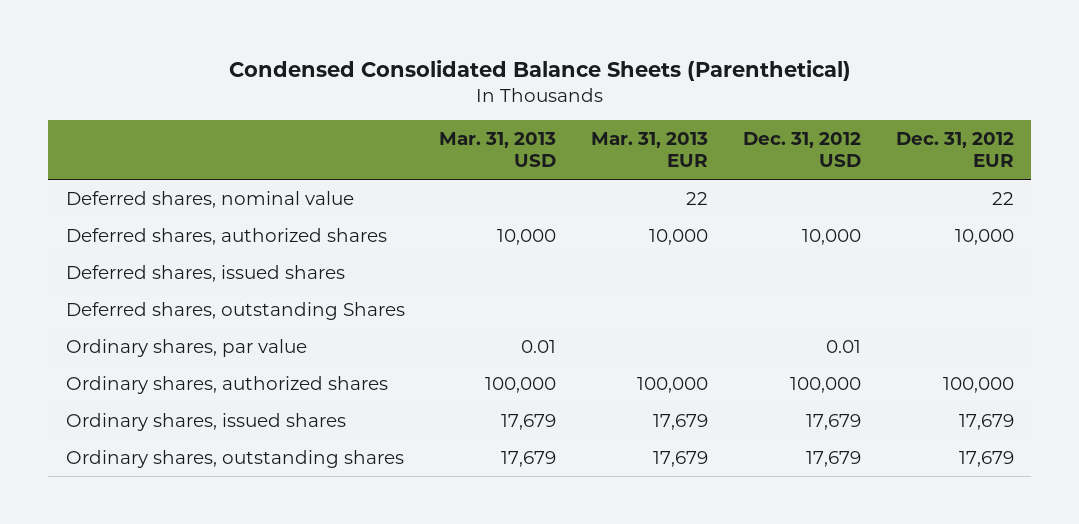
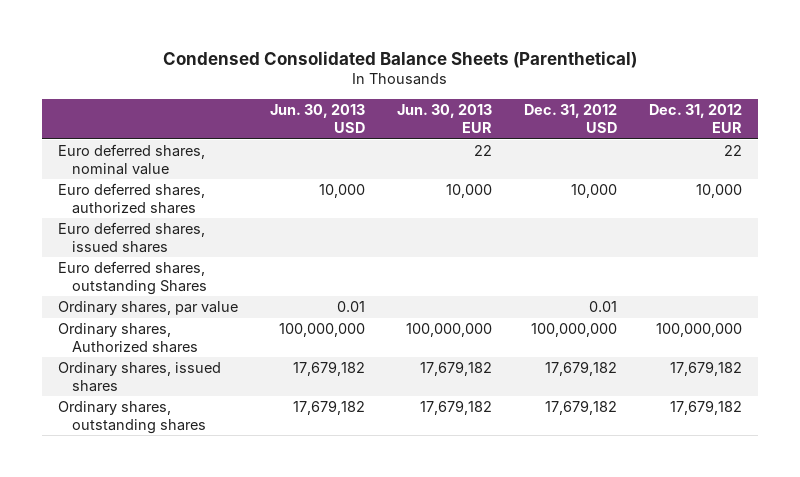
- | Mar. 31, 2013 USD | Mar. 31, 2013 EUR | Dec. 31, 2012 USD | Dec. 31, 2012 EUR
+ | Jun. 30, 2013 USD | Jun. 30, 2013 EUR | Dec. 31, 2012 USD | Dec. 31, 2012 EUR
- Deferred shares, nominal value | | 22 | | 22
- Deferred shares, authorized shares | 10,000 | 10,000 | 10,000 | 10,000
- Deferred shares, issued shares
- Deferred shares, outstanding Shares
+ Euro deferred shares, nominal value | | 22 | | 22
+ Euro deferred shares, authorized shares | 10,000 | 10,000 | 10,000 | 10,000
+ Euro deferred shares, issued shares
+ Euro deferred shares, outstanding Shares
- Ordinary shares, authorized shares | 100,000 | 100,000 | 100,000 | 100,000
- Ordinary shares, issued shares | 17,679 | 17,679 | 17,679 | 17,679
- Ordinary shares, outstanding shares | 17,679 | 17,679 | 17,679 | 17,679
+ Ordinary shares, Authorized shares | 100,000,000 | 100,000,000 | 100,000,000 | 100,000,000
+ Ordinary shares, issued shares | 17,679,182 | 17,679,182 | 17,679,182 | 17,679,182
+ Ordinary shares, outstanding shares | 17,679,182 | 17,679,182 | 17,679,182 | 17,679,182

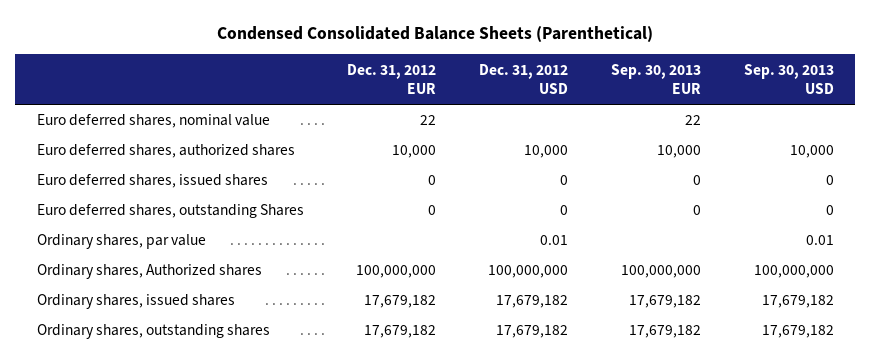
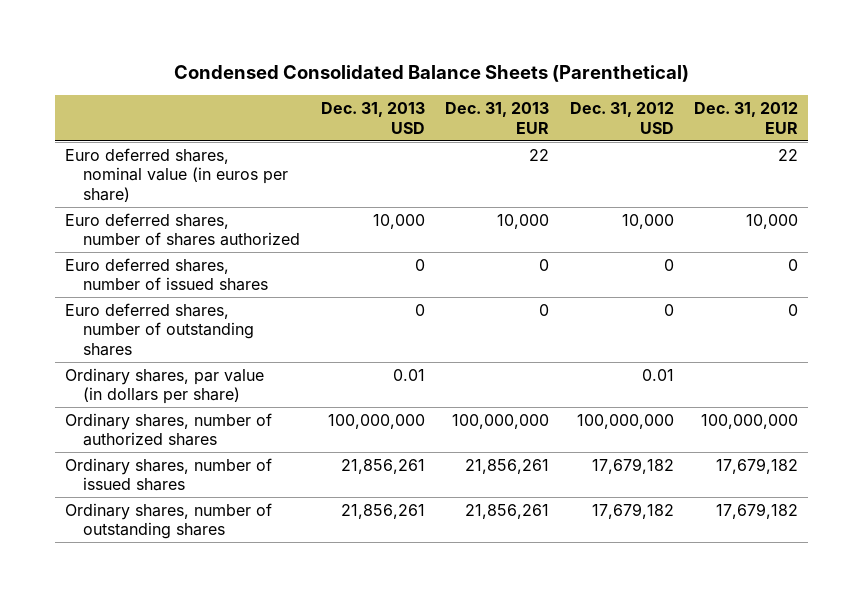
- | Dec. 31, 2012 EUR | Dec. 31, 2012 USD | Sep. 30, 2013 EUR | Sep. 30, 2013 USD
+ | Dec. 31, 2013 USD | Dec. 31, 2013 EUR | Dec. 31, 2012 USD | Dec. 31, 2012 EUR
- Euro deferred shares, nominal value | 22 | | 22 |
- Euro deferred shares, authorized shares | 10,000 | 10,000 | 10,000 | 10,000
- Euro deferred shares, issued shares | 0 | 0 | 0 | 0
- Euro deferred shares, outstanding Shares | 0 | 0 | 0 | 0
- Ordinary shares, par value | | 0.01 | | 0.01
- Ordinary shares, Authorized shares | 100,000,000 | 100,000,000 | 100,000,000 | 100,000,000
- Ordinary shares, issued shares | 17,679,182 | 17,679,182 | 17,679,182 | 17,679,182
- Ordinary shares, outstanding shares | 17,679,182 | 17,679,182 | 17,679,182 | 17,679,182
+ Euro deferred shares, nominal value (in euros per share) | | 22 | | 22
+ Euro deferred shares, number of shares authorized | 10,000 | 10,000 | 10,000 | 10,000
+ Euro deferred shares, number of issued shares | 0 | 0 | 0 | 0
+ Euro deferred shares, number of outstanding shares | 0 | 0 | 0 | 0
+ Ordinary shares, par value (in dollars per share) | 0.01 | | 0.01 |
+ Ordinary shares, number of authorized shares | 100,000,000 | 100,000,000 | 100,000,000 | 100,000,000
+ Ordinary shares, number of issued shares | 21,856,261 | 21,856,261 | 17,679,182 | 17,679,182
+ Ordinary shares, number of outstanding shares | 21,856,261 | 21,856,261 | 17,679,182 | 17,679,182

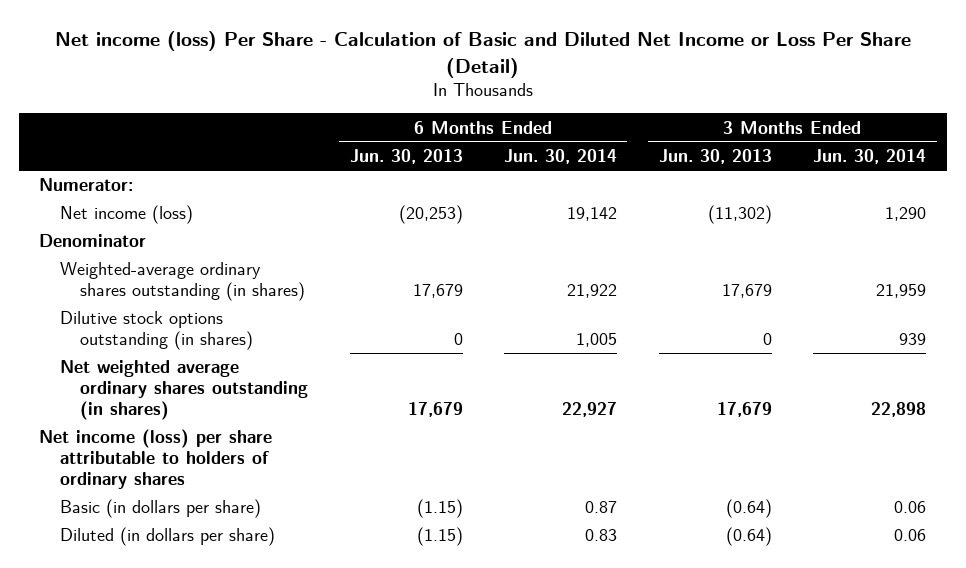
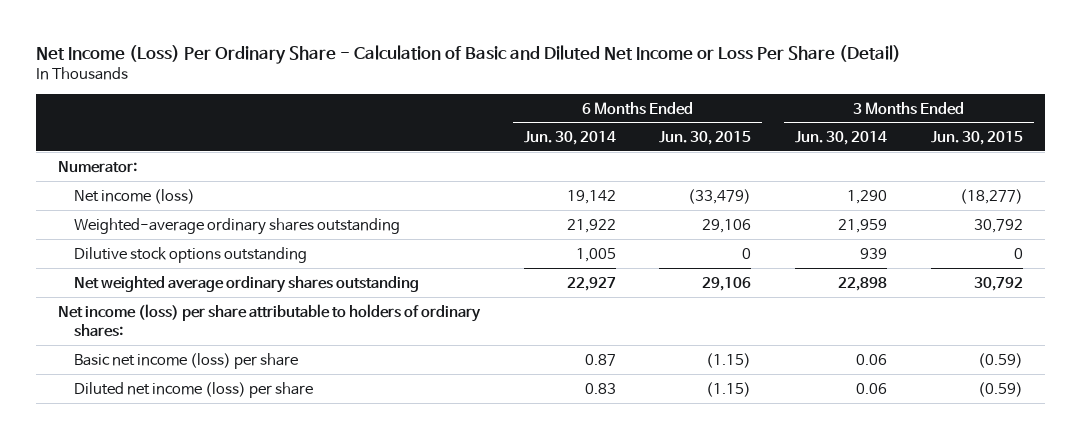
- Net income (loss) Per Share - Calculation of Basic and Diluted Net Income or Loss Per Share (Detail)
+ Net Income (Loss) Per Ordinary Share - Calculation of Basic and Diluted Net Income or Loss Per Share (Detail)
- | 6 Months Ended Jun. 30, 2013 | 6 Months Ended Jun. 30, 2014 | 3 Months Ended Jun. 30, 2013 | 3 Months Ended Jun. 30, 2014
+ | 6 Months Ended Jun. 30, 2014 | 6 Months Ended Jun. 30, 2015 | 3 Months Ended Jun. 30, 2014 | 3 Months Ended Jun. 30, 2015
- Denominator
- Weighted-average ordinary shares outstanding (in shares) | 17,679 | 21,922 | 17,679 | 21,959
- Dilutive stock options outstanding (in shares) | 0 | 1,005 | 0 | 939
- Net weighted average ordinary shares outstanding (in shares) | 17,679 | 22,927 | 17,679 | 22,898
- Net income (loss) per share attributable to holders of ordinary shares
- Basic (in dollars per share) | (1.15) | 0.87 | (0.64) | 0.06
- Diluted (in dollars per share) | (1.15) | 0.83 | (0.64) | 0.06
+ Weighted-average ordinary shares outstanding | 21,922 | 29,106 | 21,959 | 30,792
+ Dilutive stock options outstanding | 1,005 | 0 | 939 | 0
+ Net weighted average ordinary shares outstanding | 22,927 | 29,106 | 22,898 | 30,792
+ Net income (loss) per share attributable to holders of ordinary shares:
+ Basic net income (loss) per share | 0.87 | (1.15) | 0.06 | (0.59)
+ Diluted net income (loss) per share | 0.83 | (1.15) | 0.06 | (0.59)

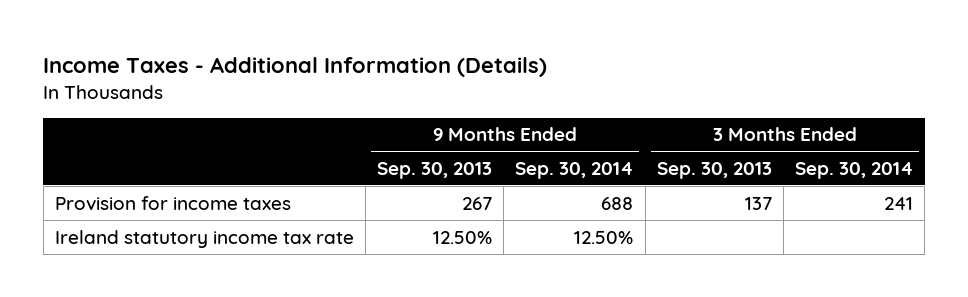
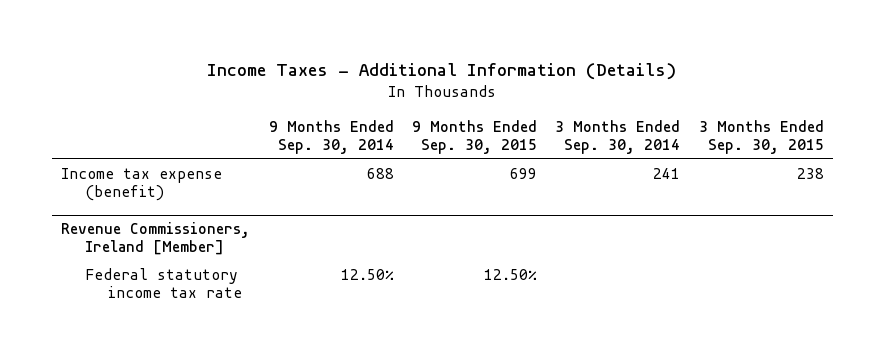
- | 9 Months Ended Sep. 30, 2013 | 9 Months Ended Sep. 30, 2014 | 3 Months Ended Sep. 30, 2013 | 3 Months Ended Sep. 30, 2014
+ | 9 Months Ended Sep. 30, 2014 | 9 Months Ended Sep. 30, 2015 | 3 Months Ended Sep. 30, 2014 | 3 Months Ended Sep. 30, 2015
- Provision for income taxes | 267 | 688 | 137 | 241
- Ireland statutory income tax rate | 12.50% | 12.50% | |
+ Income tax expense (benefit) | 688 | 699 | 241 | 238
+ Revenue Commissioners, Ireland [Member]
+ Federal statutory income tax rate | 12.50% | 12.50% | |

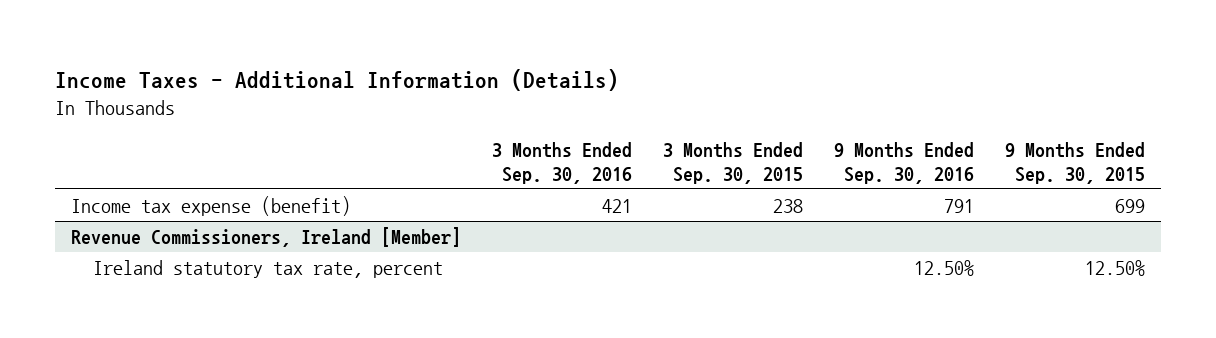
- | 9 Months Ended Sep. 30, 2014 | 9 Months Ended Sep. 30, 2015 | 3 Months Ended Sep. 30, 2014 | 3 Months Ended Sep. 30, 2015
+ | 3 Months Ended Sep. 30, 2016 | 3 Months Ended Sep. 30, 2015 | 9 Months Ended Sep. 30, 2016 | 9 Months Ended Sep. 30, 2015
@ Revenue Commissioners, Ireland [Member]
- Federal statutory income tax rate | 12.50% | 12.50% | |
+ Ireland statutory tax rate, percent | | | 12.50% | 12.50%

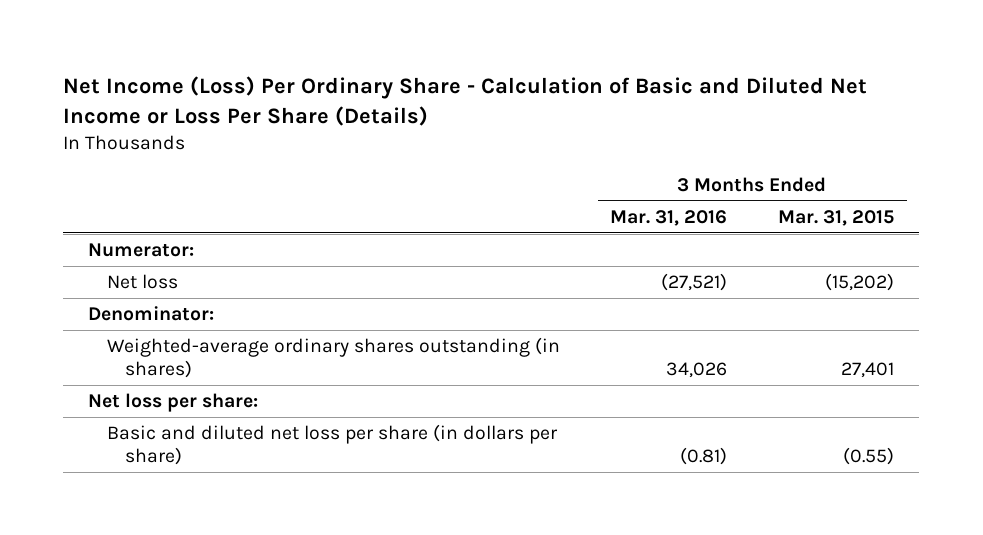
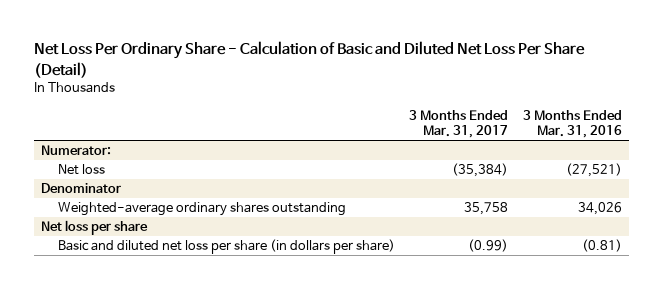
- Net Income (Loss) Per Ordinary Share - Calculation of Basic and Diluted Net Income or Loss Per Share (Details)
+ Net Loss Per Ordinary Share - Calculation of Basic and Diluted Net Loss Per Share (Detail)
- | 3 Months Ended Mar. 31, 2016 | 3 Months Ended Mar. 31, 2015
+ | 3 Months Ended Mar. 31, 2017 | 3 Months Ended Mar. 31, 2016
- Denominator:
- Weighted-average ordinary shares outstanding (in shares) | 34,026 | 27,401
- Net loss per share:
+ Denominator
+ Weighted-average ordinary shares outstanding | 35,758 | 34,026
+ Net loss per share

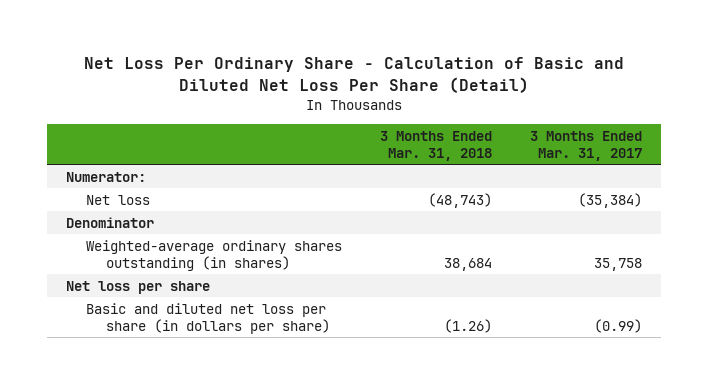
- | 3 Months Ended Mar. 31, 2017 | 3 Months Ended Mar. 31, 2016
+ | 3 Months Ended Mar. 31, 2018 | 3 Months Ended Mar. 31, 2017
- Weighted-average ordinary shares outstanding | 35,758 | 34,026
+ Weighted-average ordinary shares outstanding (in shares) | 38,684 | 35,758

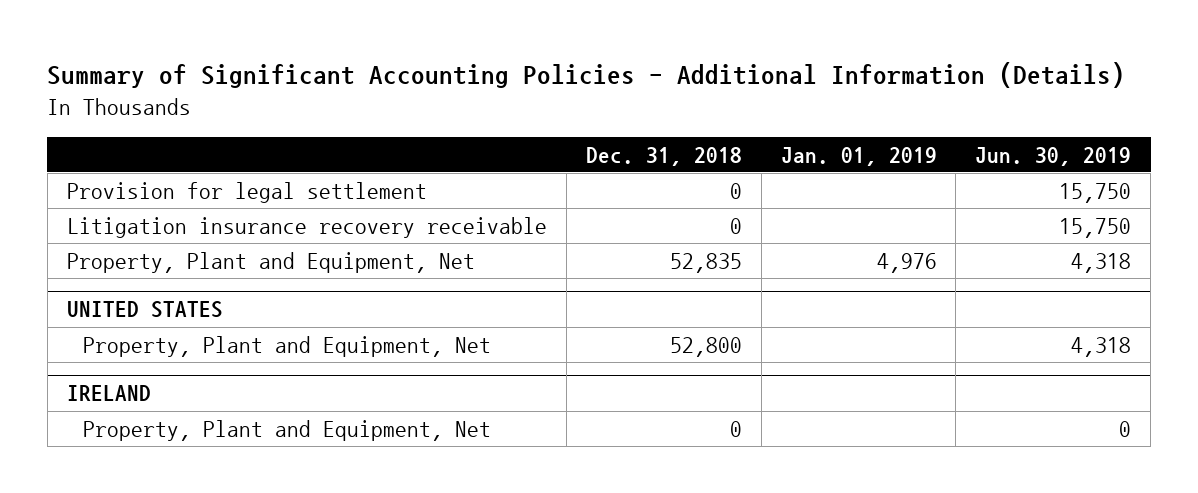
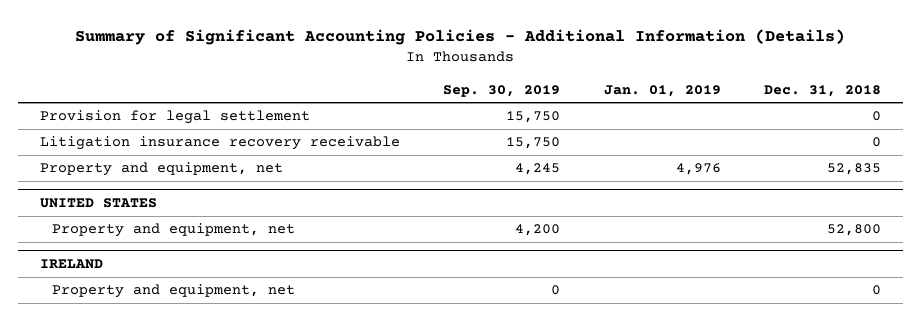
- | Dec. 31, 2018 | Jan. 01, 2019 | Jun. 30, 2019
+ | Sep. 30, 2019 | Jan. 01, 2019 | Dec. 31, 2018
- Property, Plant and Equipment, Net | 52,835 | 4,976 | 4,318
+ Property and equipment, net | 4,245 | 4,976 | 52,835
@ UNITED STATES
- Property, Plant and Equipment, Net | 52,800 | | 4,318
+ Property and equipment, net | 4,200 | | 52,800
@ IRELAND
- Property, Plant and Equipment, Net | 0 | | 0
+ Property and equipment, net | 0 | | 0

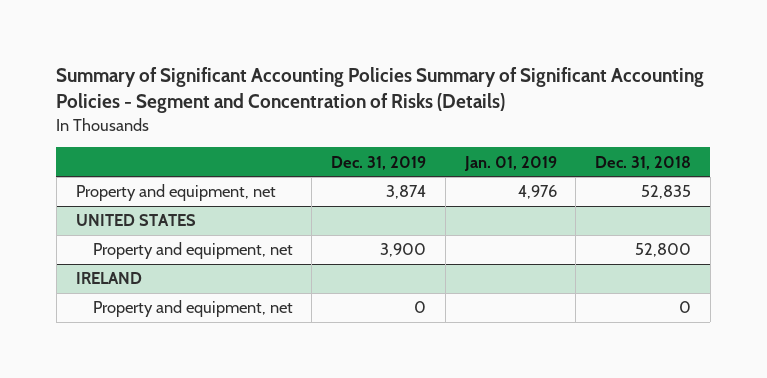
- Summary of Significant Accounting Policies - Additional Information (Details)
+ Summary of Significant Accounting Policies Summary of Significant Accounting Policies - Segment and Concentration of Risks (Details)
- | Sep. 30, 2019 | Jan. 01, 2019 | Dec. 31, 2018
+ | Dec. 31, 2019 | Jan. 01, 2019 | Dec. 31, 2018
- Provision for legal settlement | 15,750 | | 0
- Litigation insurance recovery receivable | 15,750 | | 0

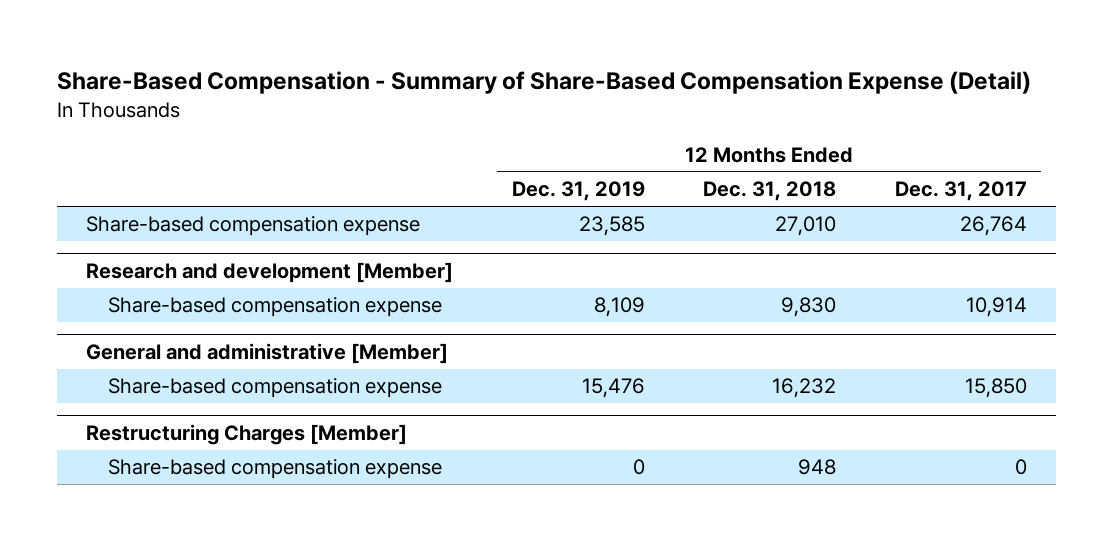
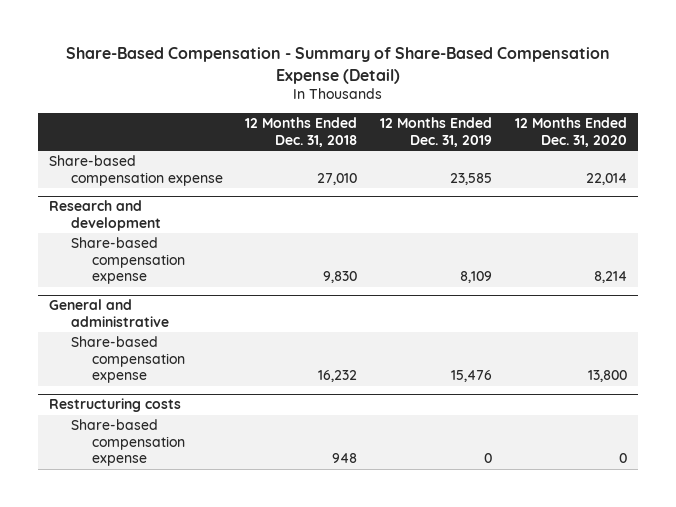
- | 12 Months Ended Dec. 31, 2019 | 12 Months Ended Dec. 31, 2018 | 12 Months Ended Dec. 31, 2017
+ | 12 Months Ended Dec. 31, 2018 | 12 Months Ended Dec. 31, 2019 | 12 Months Ended Dec. 31, 2020
- Research and development [Member]
+ Research and development
- General and administrative [Member]
+ General and administrative
- Restructuring Charges [Member]
+ Restructuring costs

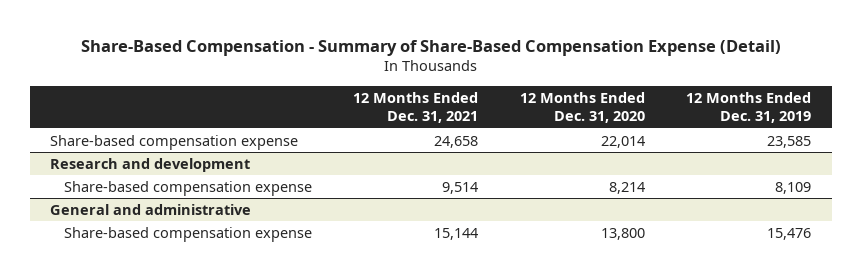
- | 12 Months Ended Dec. 31, 2018 | 12 Months Ended Dec. 31, 2019 | 12 Months Ended Dec. 31, 2020
+ | 12 Months Ended Dec. 31, 2021 | 12 Months Ended Dec. 31, 2020 | 12 Months Ended Dec. 31, 2019
- Restructuring costs
- Share-based compensation expense | 948 | 0 | 0

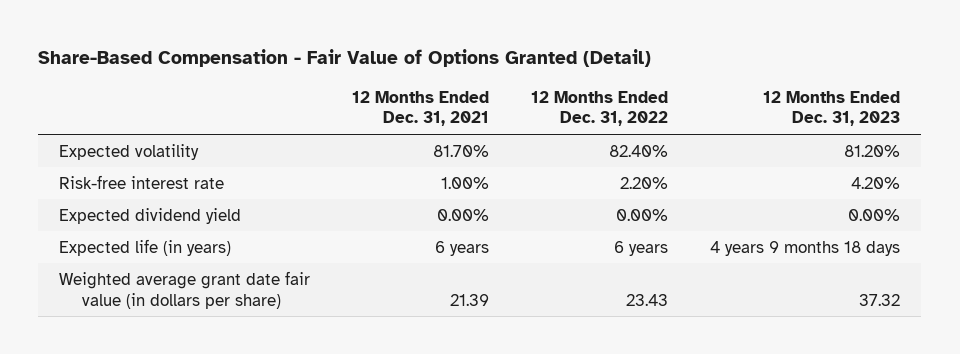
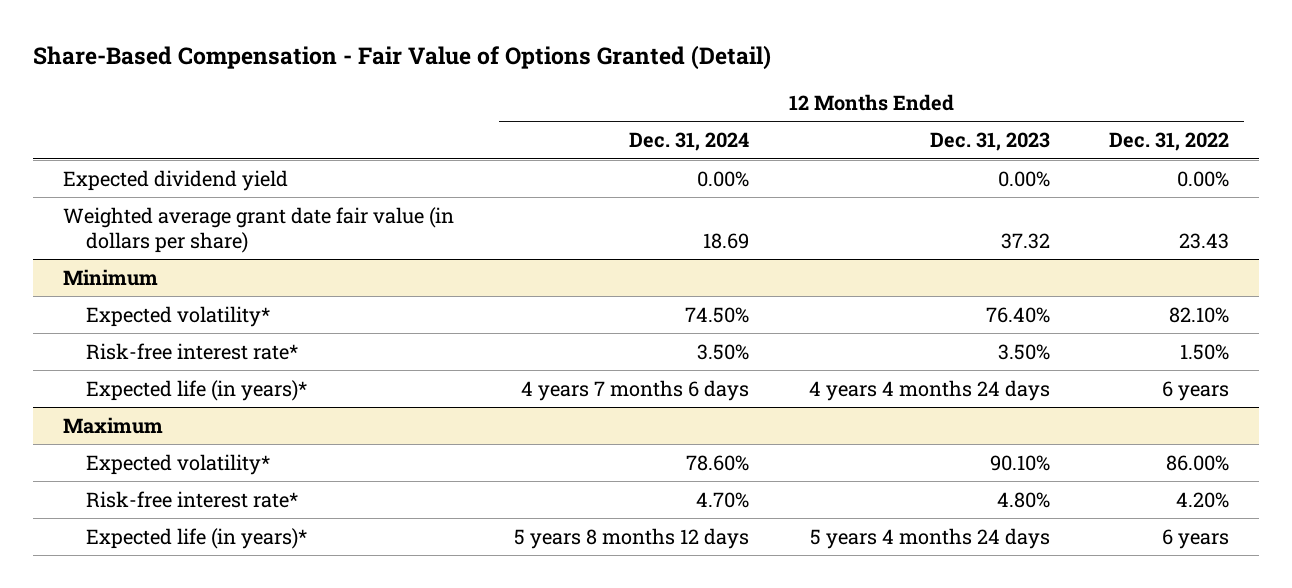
- | 12 Months Ended Dec. 31, 2021 | 12 Months Ended Dec. 31, 2022 | 12 Months Ended Dec. 31, 2023
+ | 12 Months Ended Dec. 31, 2024 | 12 Months Ended Dec. 31, 2023 | 12 Months Ended Dec. 31, 2022
- Expected volatility | 81.70% | 82.40% | 81.20%
- Risk-free interest rate | 1.00% | 2.20% | 4.20%
- Expected life (in years) | 6 years | 6 years | 4 years 9 months 18 days
+ Minimum
+ Expected volatility* | 74.50% | 76.40% | 82.10%
+ Risk-free interest rate* | 3.50% | 3.50% | 1.50%
+ Expected life (in years)* | 4 years 7 months 6 days | 4 years 4 months 24 days | 6 years
+ Maximum
+ Expected volatility* | 78.60% | 90.10% | 86.00%
+ Risk-free interest rate* | 4.70% | 4.80% | 4.20%
+ Expected life (in years)* | 5 years 8 months 12 days | 5 years 4 months 24 days | 6 years

